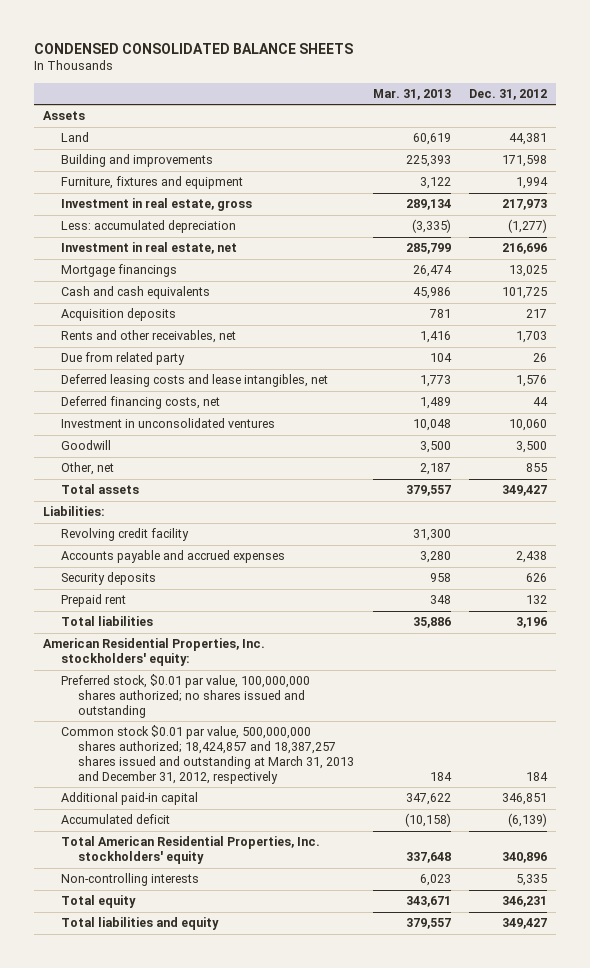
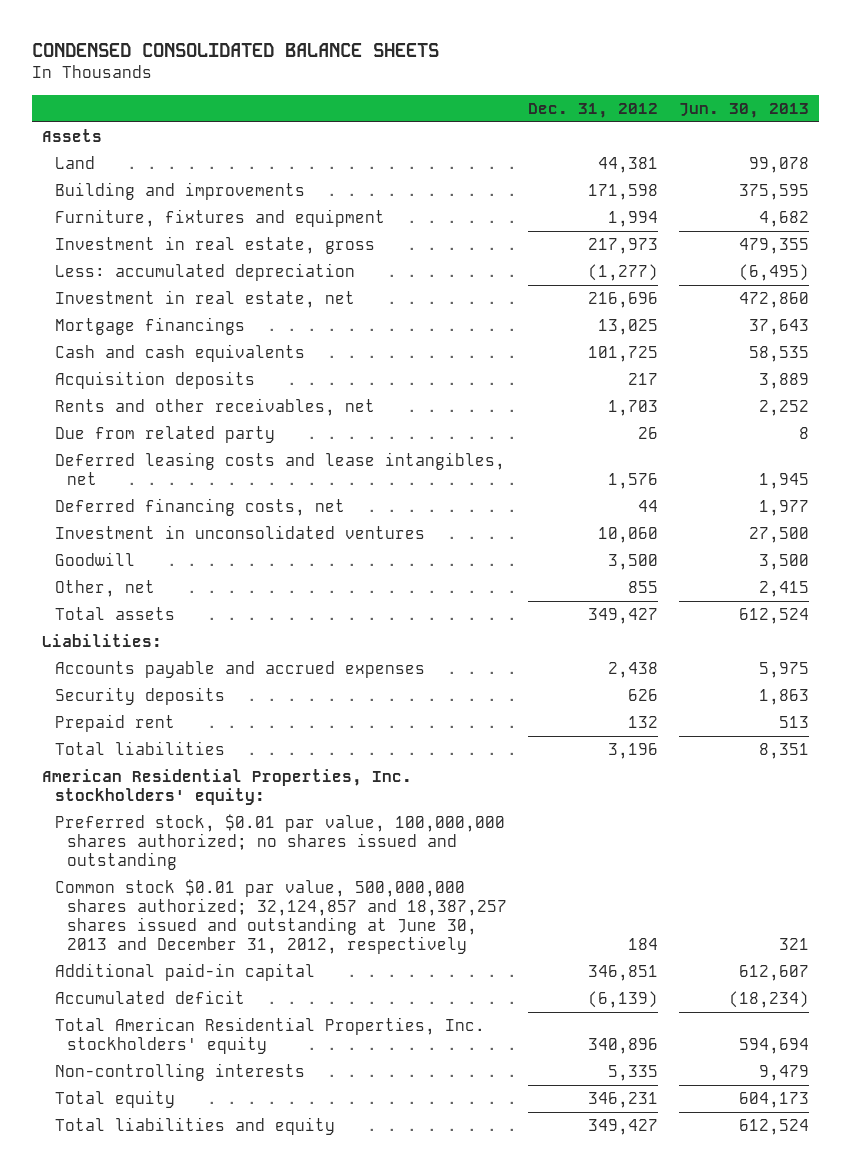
- | Mar. 31, 2013 | Dec. 31, 2012
+ | Dec. 31, 2012 | Jun. 30, 2013
- Revolving credit facility | 31,300 |
- Common stock $0.01 par value, 500,000,000 shares authorized; 18,424,857 and 18,387,257 shares issued and outstanding at March 31, 2013 and December 31, 2012, respectively | 184 | 184
+ Common stock $0.01 par value, 500,000,000 shares authorized; 32,124,857 and 18,387,257 shares issued and outstanding at June 30, 2013 and December 31, 2012, respectively | 184 | 321

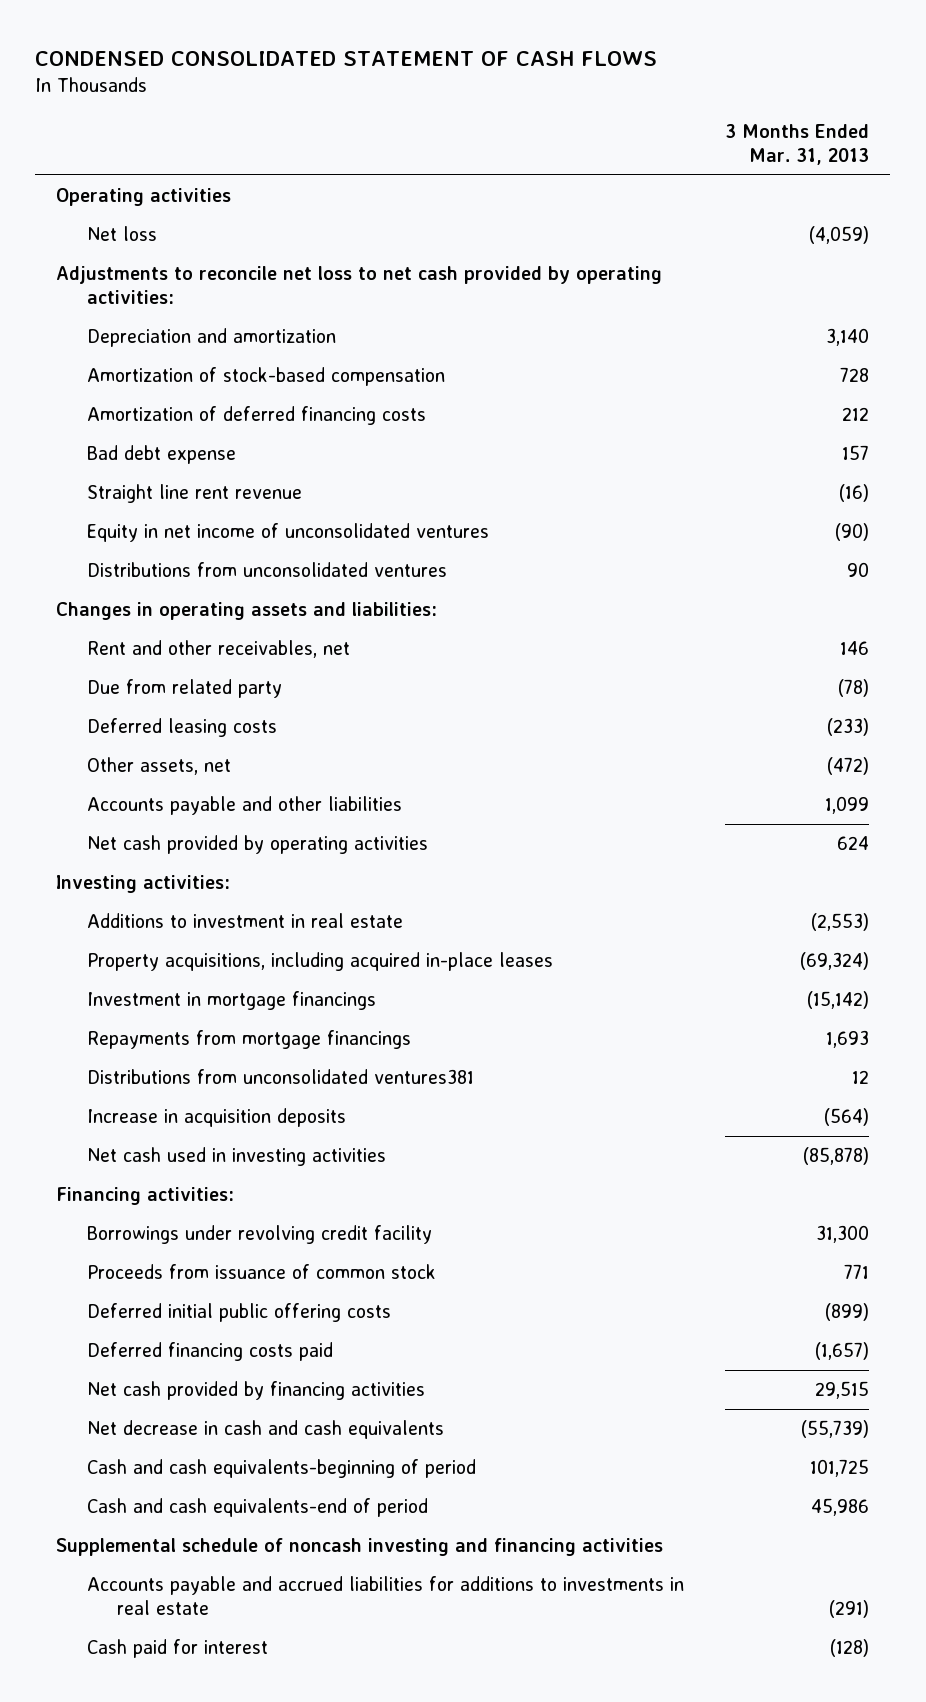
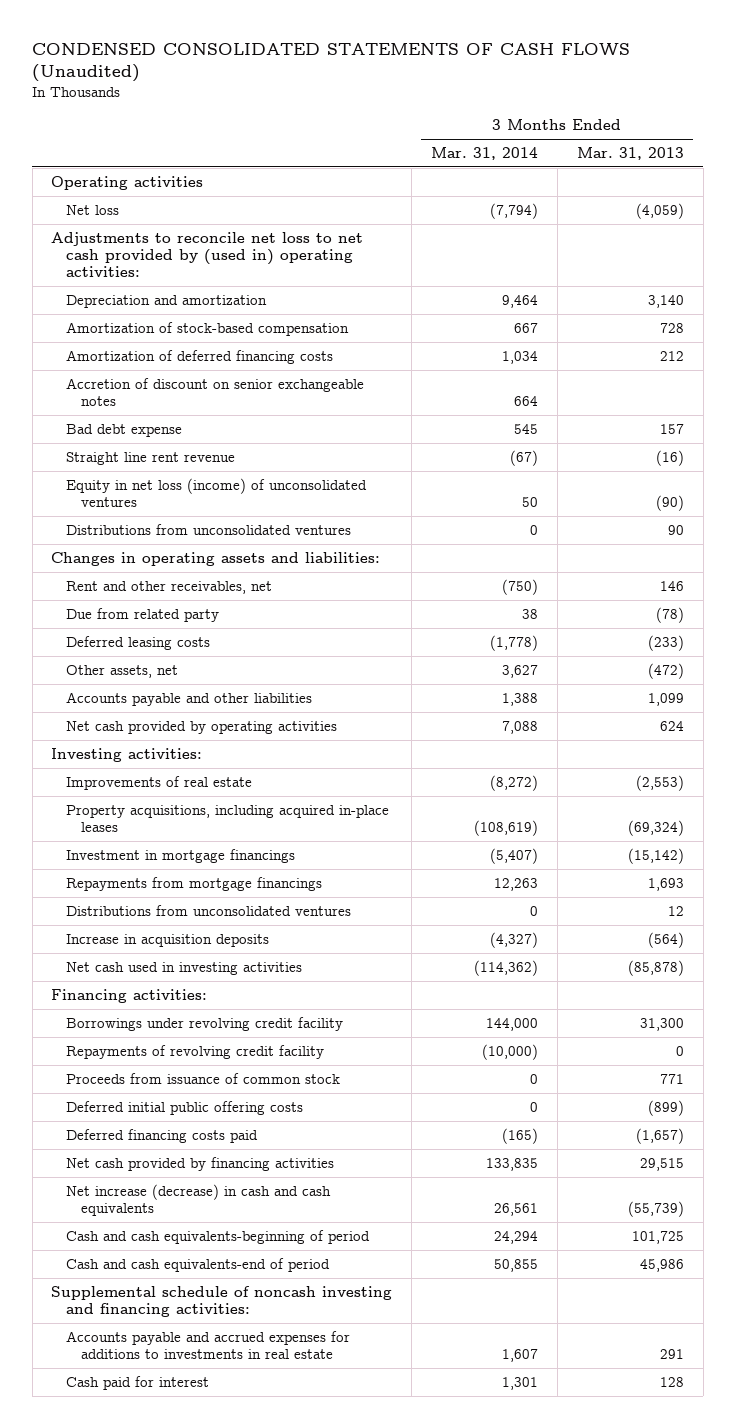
- CONDENSED CONSOLIDATED STATEMENT OF CASH FLOWS
+ CONDENSED CONSOLIDATED STATEMENTS OF CASH FLOWS (Unaudited)
- | 3 Months Ended Mar. 31, 2013
+ | 3 Months Ended Mar. 31, 2014 | 3 Months Ended Mar. 31, 2013
- Adjustments to reconcile net loss to net cash provided by operating activities:
+ Adjustments to reconcile net loss to net cash provided by (used in) operating activities:
+ Accretion of discount on senior exchangeable notes | 664 |
- Equity in net income of unconsolidated ventures | (90)
+ Equity in net loss (income) of unconsolidated ventures | 50 | (90)
- Additions to investment in real estate | (2,553)
+ Improvements of real estate | (8,272) | (2,553)
- Distributions from unconsolidated ventures381 | 12
+ Distributions from unconsolidated ventures | 0 | 12
+ Repayments of revolving credit facility | (10,000) | 0
- Net decrease in cash and cash equivalents | (55,739)
+ Net increase (decrease) in cash and cash equivalents | 26,561 | (55,739)
- Supplemental schedule of noncash investing and financing activities
- Accounts payable and accrued liabilities for additions to investments in real estate | (291)
- Cash paid for interest | (128)
+ Supplemental schedule of noncash investing and financing activities:
+ Accounts payable and accrued expenses for additions to investments in real estate | 1,607 | 291
+ Cash paid for interest | 1,301 | 128

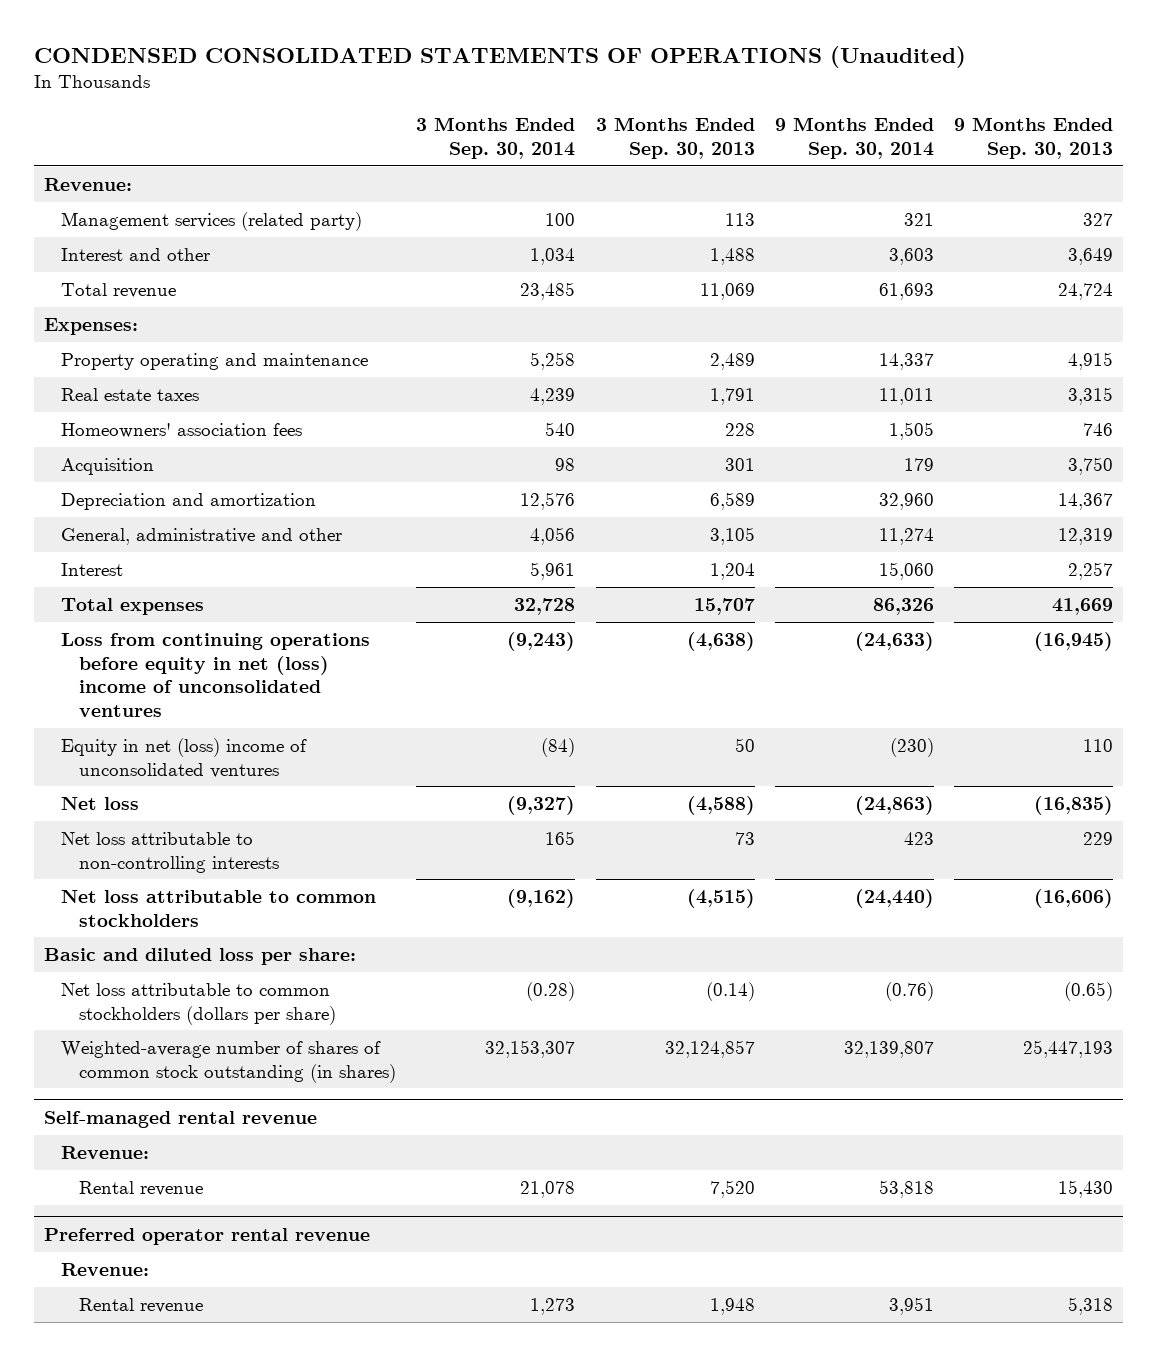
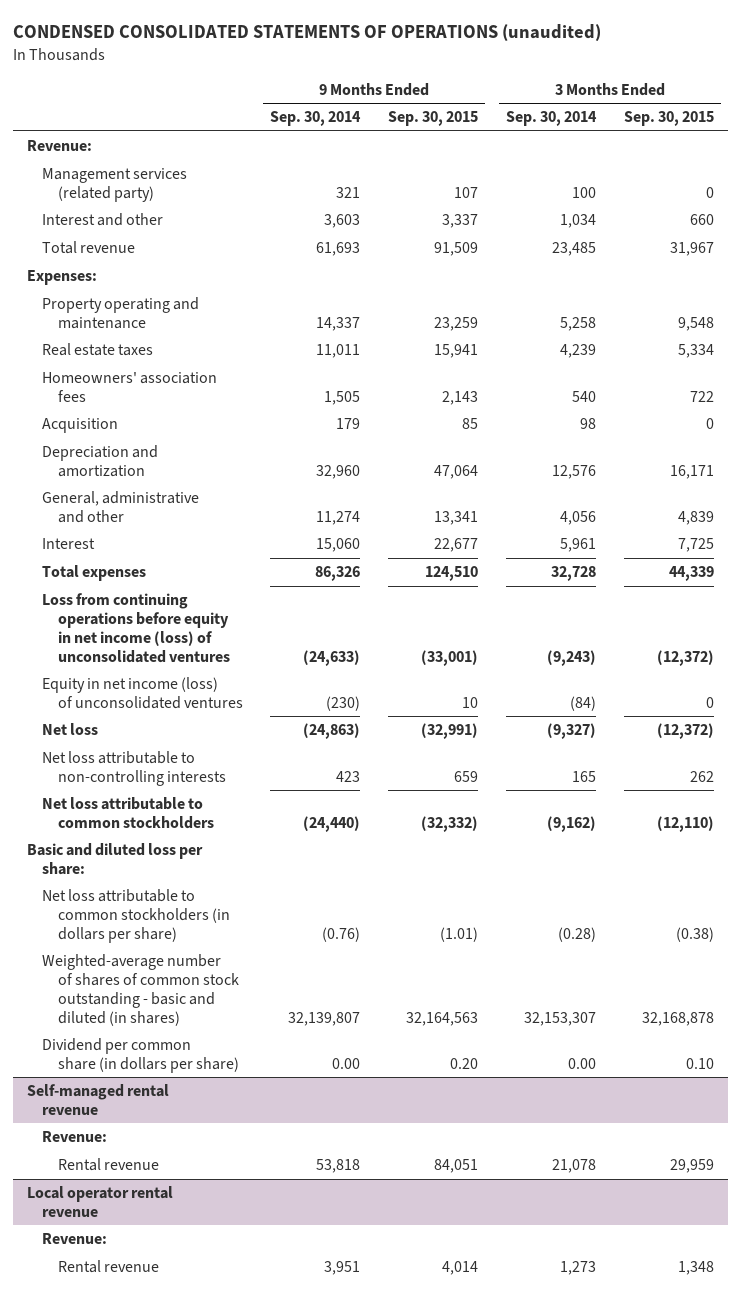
- CONDENSED CONSOLIDATED STATEMENTS OF OPERATIONS (Unaudited)
+ CONDENSED CONSOLIDATED STATEMENTS OF OPERATIONS (unaudited)
- | 3 Months Ended Sep. 30, 2014 | 3 Months Ended Sep. 30, 2013 | 9 Months Ended Sep. 30, 2014 | 9 Months Ended Sep. 30, 2013
+ | 9 Months Ended Sep. 30, 2014 | 9 Months Ended Sep. 30, 2015 | 3 Months Ended Sep. 30, 2014 | 3 Months Ended Sep. 30, 2015
- Loss from continuing operations before equity in net (loss) income of unconsolidated ventures | (9,243) | (4,638) | (24,633) | (16,945)
- Equity in net (loss) income of unconsolidated ventures | (84) | 50 | (230) | 110
+ Loss from continuing operations before equity in net income (loss) of unconsolidated ventures | (24,633) | (33,001) | (9,243) | (12,372)
+ Equity in net income (loss) of unconsolidated ventures | (230) | 10 | (84) | 0
- Net loss attributable to common stockholders (dollars per share) | (0.28) | (0.14) | (0.76) | (0.65)
- Weighted-average number of shares of common stock outstanding (in shares) | 32,153,307 | 32,124,857 | 32,139,807 | 25,447,193
+ Net loss attributable to common stockholders (in dollars per share) | (0.76) | (1.01) | (0.28) | (0.38)
+ Weighted-average number of shares of common stock outstanding - basic and diluted (in shares) | 32,139,807 | 32,164,563 | 32,153,307 | 32,168,878
+ Dividend per common share (in dollars per share) | 0.00 | 0.20 | 0.00 | 0.10
- Preferred operator rental revenue
+ Local operator rental revenue

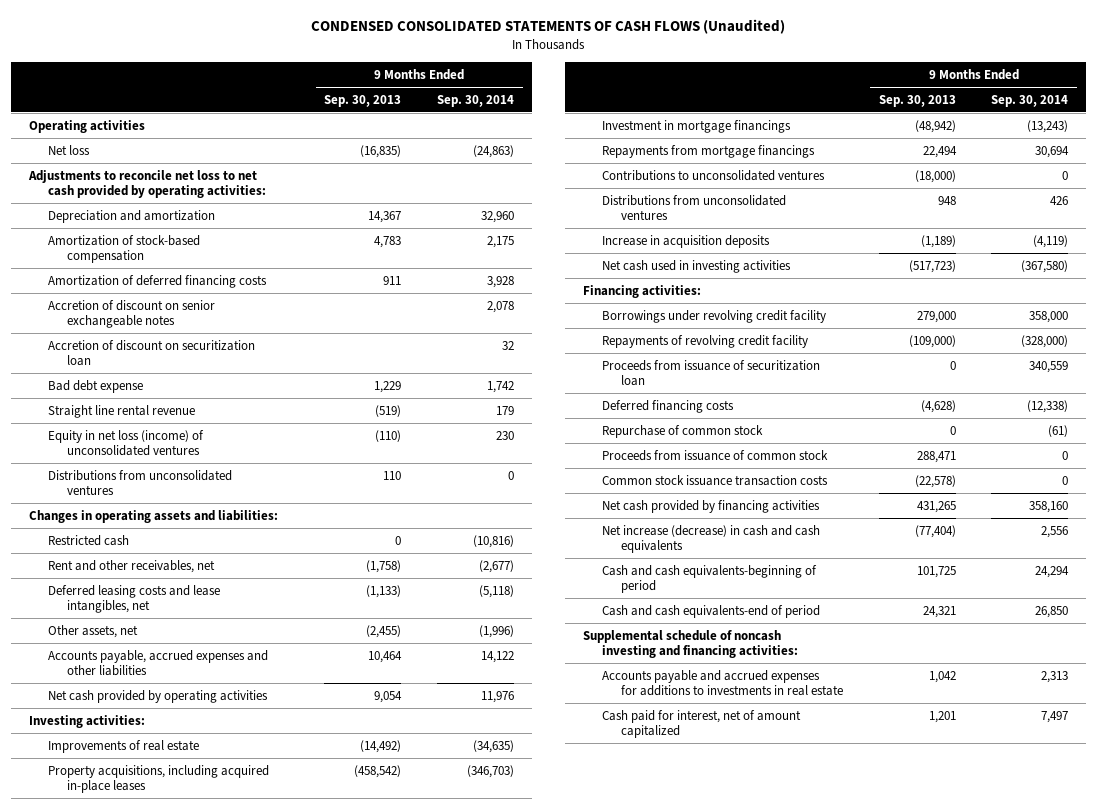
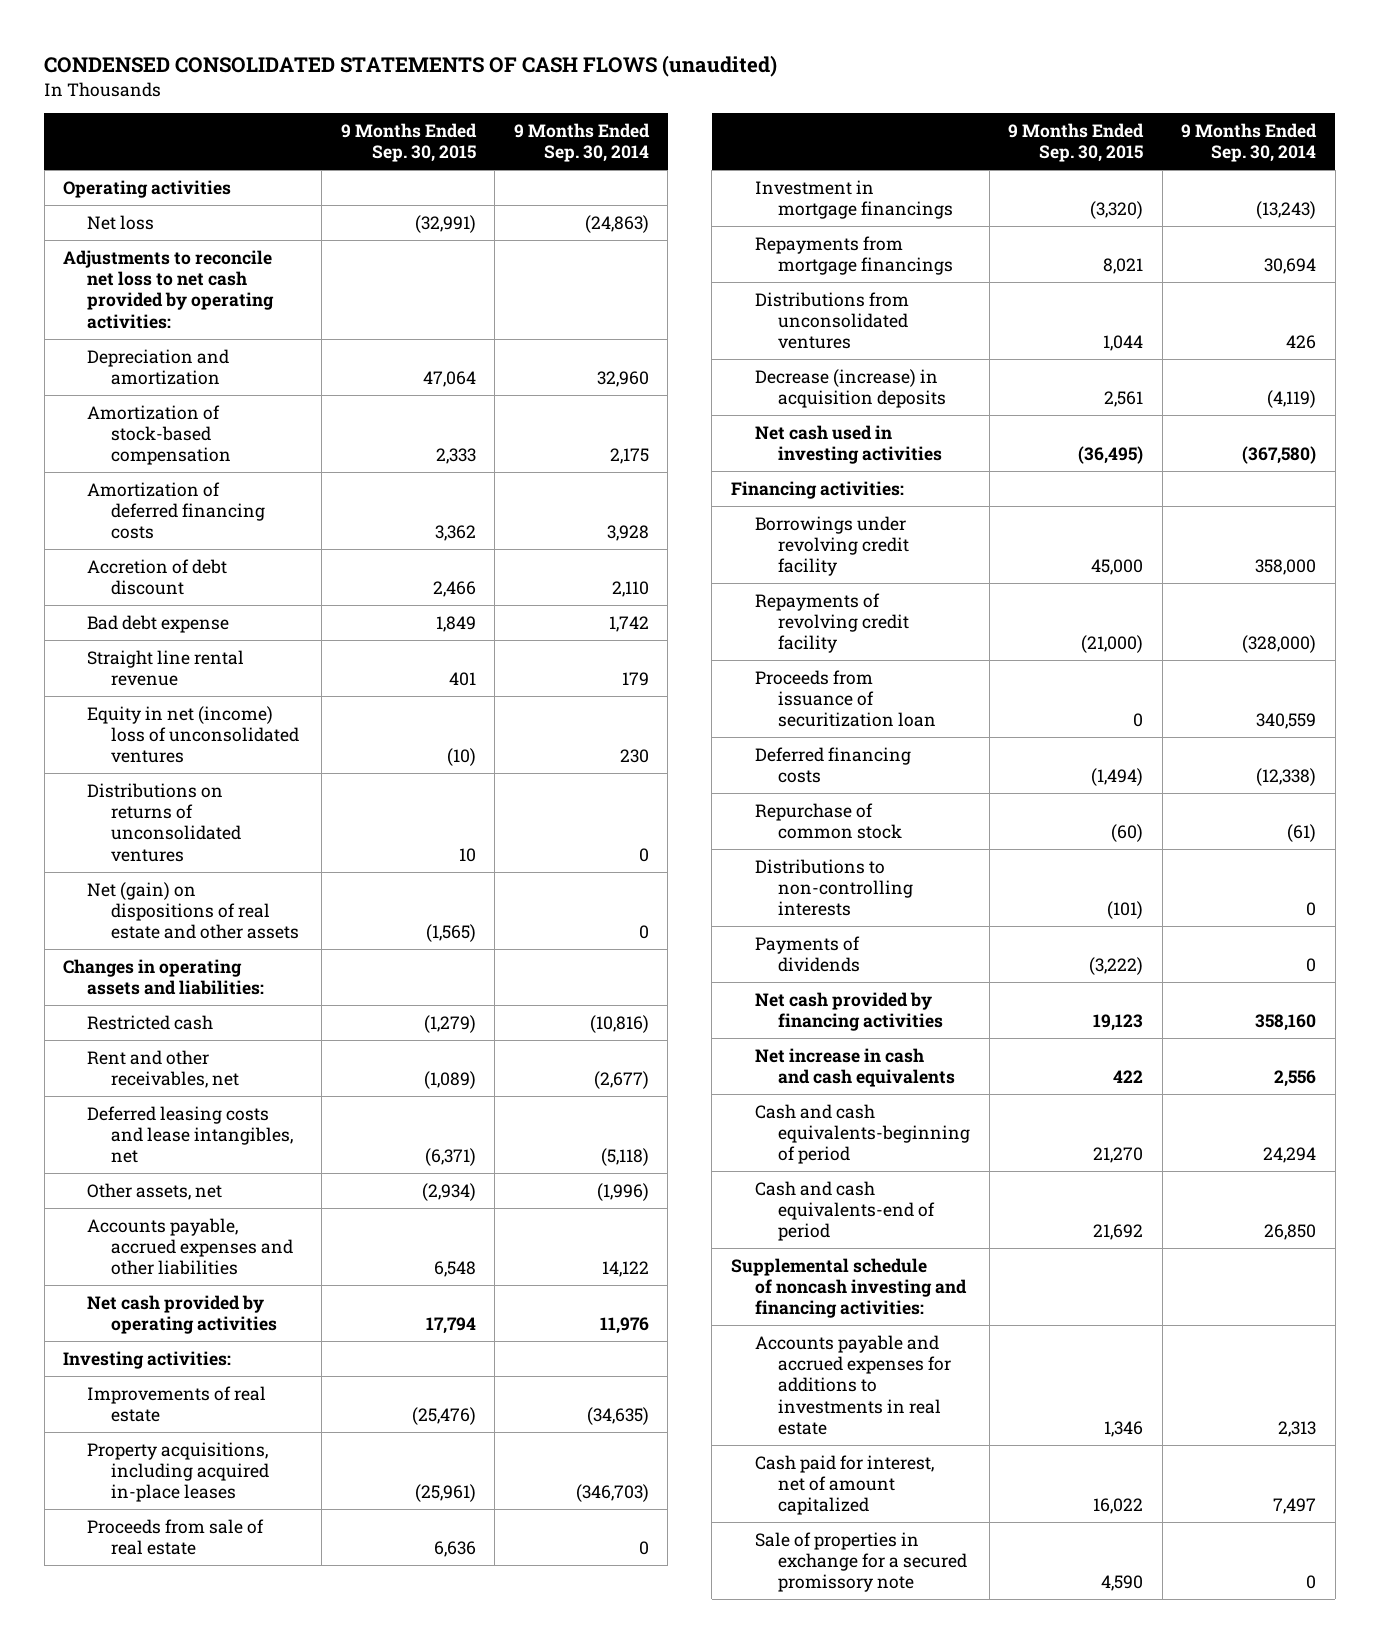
- CONDENSED CONSOLIDATED STATEMENTS OF CASH FLOWS (Unaudited)
+ CONDENSED CONSOLIDATED STATEMENTS OF CASH FLOWS (unaudited)
- | 9 Months Ended Sep. 30, 2013 | 9 Months Ended Sep. 30, 2014
+ | 9 Months Ended Sep. 30, 2015 | 9 Months Ended Sep. 30, 2014
- Accretion of discount on senior exchangeable notes | | 2,078
- Accretion of discount on securitization loan | | 32
+ Accretion of debt discount | 2,466 | 2,110
- Equity in net loss (income) of unconsolidated ventures | (110) | 230
- Distributions from unconsolidated ventures | 110 | 0
+ Equity in net (income) loss of unconsolidated ventures | (10) | 230
+ Distributions on returns of unconsolidated ventures | 10 | 0
+ Net (gain) on dispositions of real estate and other assets | (1,565) | 0
+ Proceeds from sale of real estate | 6,636 | 0
- Contributions to unconsolidated ventures | (18,000) | 0
- Increase in acquisition deposits | (1,189) | (4,119)
+ Decrease (increase) in acquisition deposits | 2,561 | (4,119)
- Proceeds from issuance of common stock | 288,471 | 0
- Common stock issuance transaction costs | (22,578) | 0
+ Distributions to non-controlling interests | (101) | 0
+ Payments of dividends | (3,222) | 0
- Net increase (decrease) in cash and cash equivalents | (77,404) | 2,556
+ Net increase in cash and cash equivalents | 422 | 2,556
+ Sale of properties in exchange for a secured promissory note | 4,590 | 0

